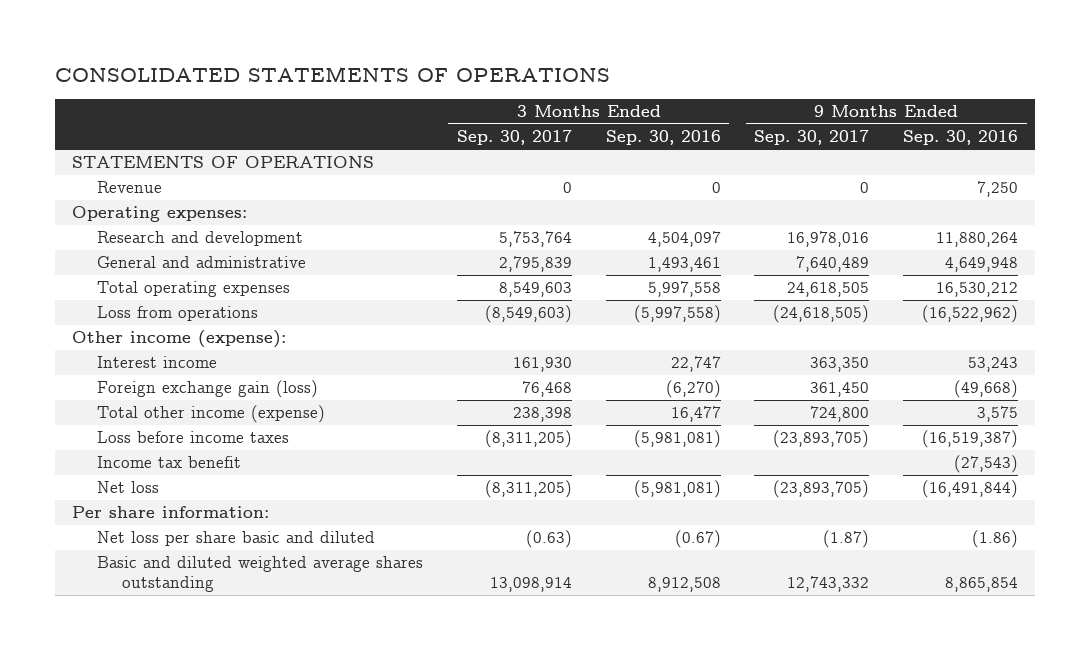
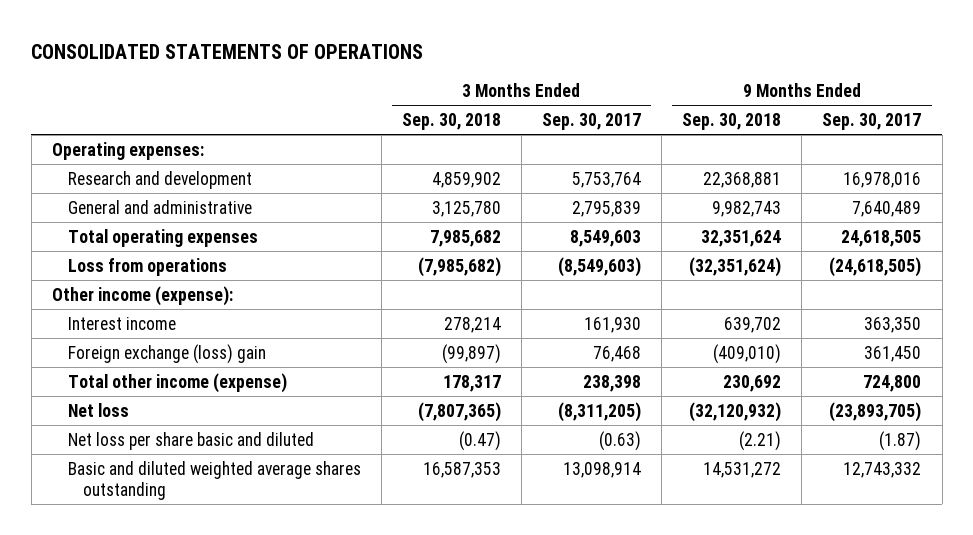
- | 3 Months Ended Sep. 30, 2017 | 3 Months Ended Sep. 30, 2016 | 9 Months Ended Sep. 30, 2017 | 9 Months Ended Sep. 30, 2016
+ | 3 Months Ended Sep. 30, 2018 | 3 Months Ended Sep. 30, 2017 | 9 Months Ended Sep. 30, 2018 | 9 Months Ended Sep. 30, 2017
- STATEMENTS OF OPERATIONS
- Revenue | 0 | 0 | 0 | 7,250
- Foreign exchange gain (loss) | 76,468 | (6,270) | 361,450 | (49,668)
+ Foreign exchange (loss) gain | (99,897) | 76,468 | (409,010) | 361,450
- Loss before income taxes | (8,311,205) | (5,981,081) | (23,893,705) | (16,519,387)
- Income tax benefit | | | | (27,543)
- Per share information:

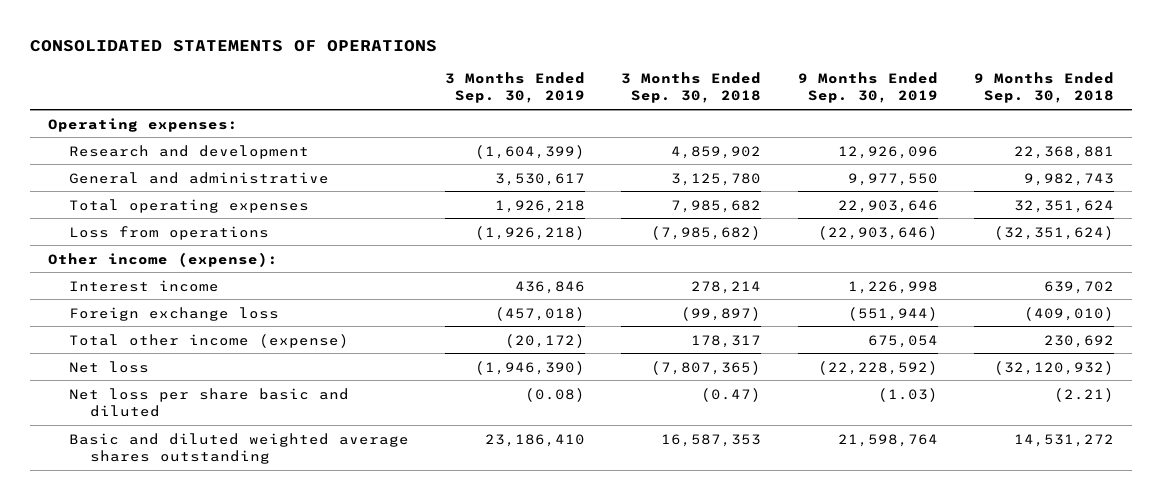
- | 3 Months Ended Sep. 30, 2018 | 3 Months Ended Sep. 30, 2017 | 9 Months Ended Sep. 30, 2018 | 9 Months Ended Sep. 30, 2017
+ | 3 Months Ended Sep. 30, 2019 | 3 Months Ended Sep. 30, 2018 | 9 Months Ended Sep. 30, 2019 | 9 Months Ended Sep. 30, 2018
- Foreign exchange (loss) gain | (99,897) | 76,468 | (409,010) | 361,450
+ Foreign exchange loss | (457,018) | (99,897) | (551,944) | (409,010)

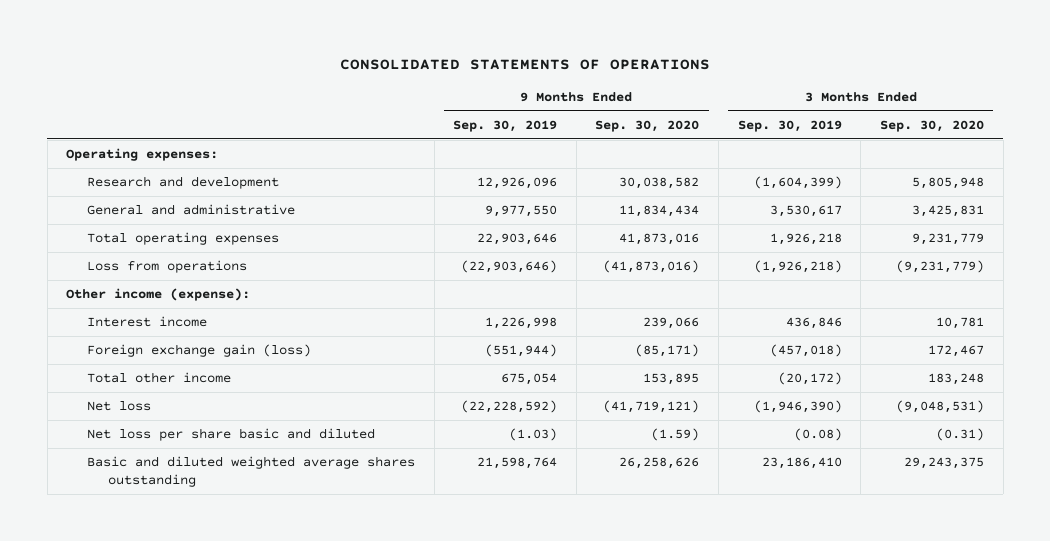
- | 3 Months Ended Sep. 30, 2019 | 3 Months Ended Sep. 30, 2018 | 9 Months Ended Sep. 30, 2019 | 9 Months Ended Sep. 30, 2018
+ | 9 Months Ended Sep. 30, 2019 | 9 Months Ended Sep. 30, 2020 | 3 Months Ended Sep. 30, 2019 | 3 Months Ended Sep. 30, 2020
- Foreign exchange loss | (457,018) | (99,897) | (551,944) | (409,010)
- Total other income (expense) | (20,172) | 178,317 | 675,054 | 230,692
+ Foreign exchange gain (loss) | (551,944) | (85,171) | (457,018) | 172,467
+ Total other income | 675,054 | 153,895 | (20,172) | 183,248

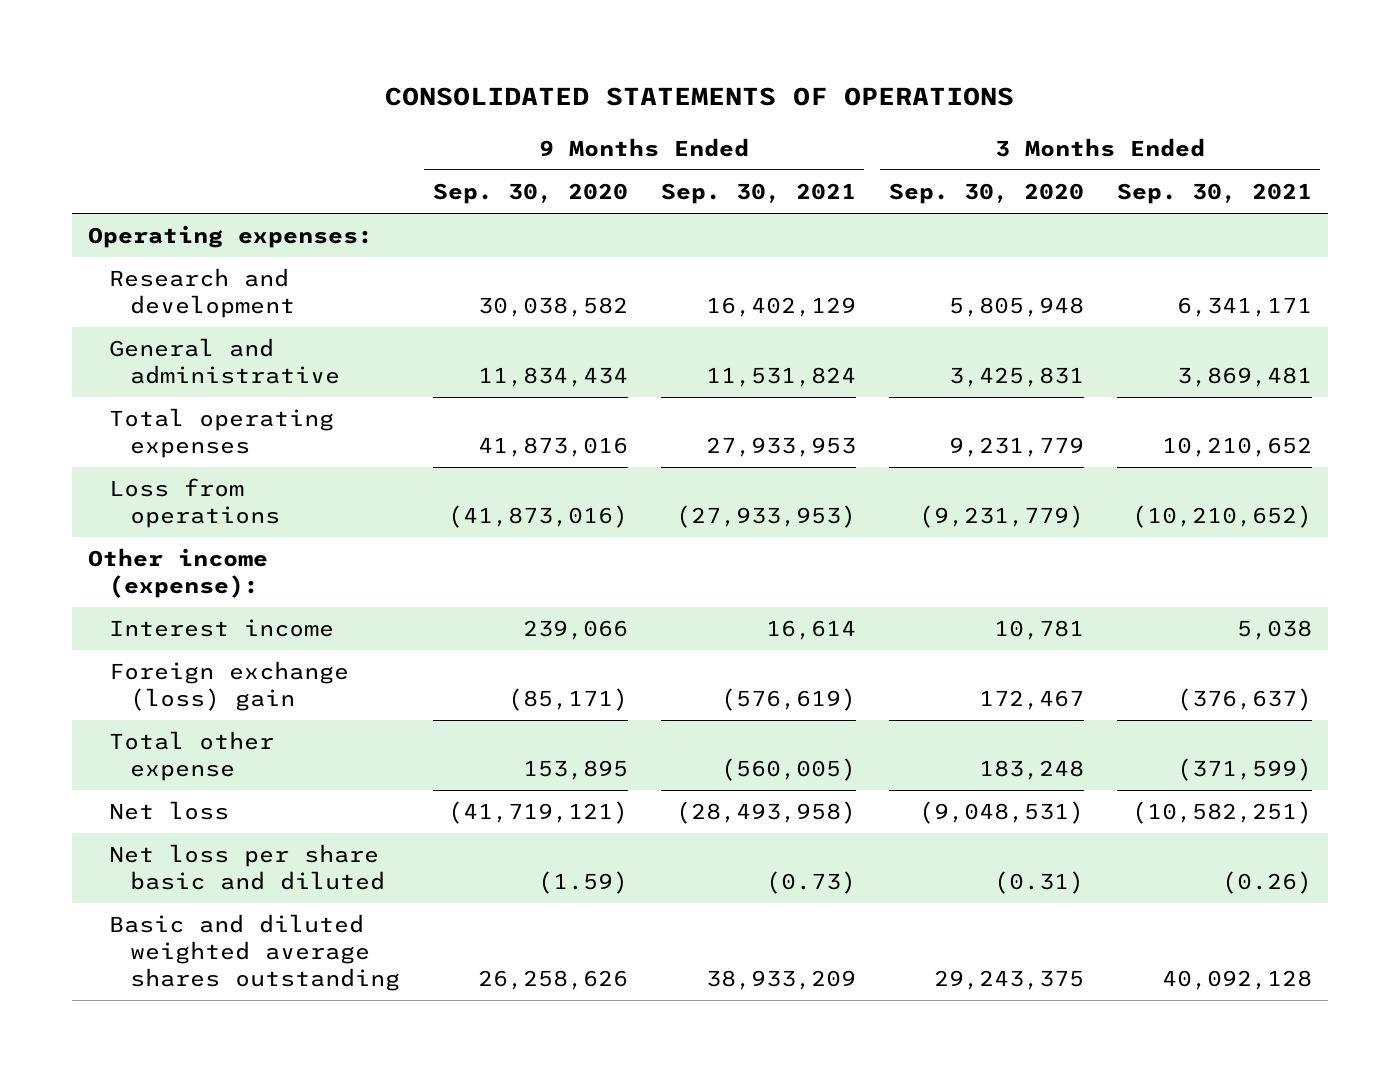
- | 9 Months Ended Sep. 30, 2019 | 9 Months Ended Sep. 30, 2020 | 3 Months Ended Sep. 30, 2019 | 3 Months Ended Sep. 30, 2020
+ | 9 Months Ended Sep. 30, 2020 | 9 Months Ended Sep. 30, 2021 | 3 Months Ended Sep. 30, 2020 | 3 Months Ended Sep. 30, 2021
- Foreign exchange gain (loss) | (551,944) | (85,171) | (457,018) | 172,467
- Total other income | 675,054 | 153,895 | (20,172) | 183,248
+ Foreign exchange (loss) gain | (85,171) | (576,619) | 172,467 | (376,637)
+ Total other expense | 153,895 | (560,005) | 183,248 | (371,599)

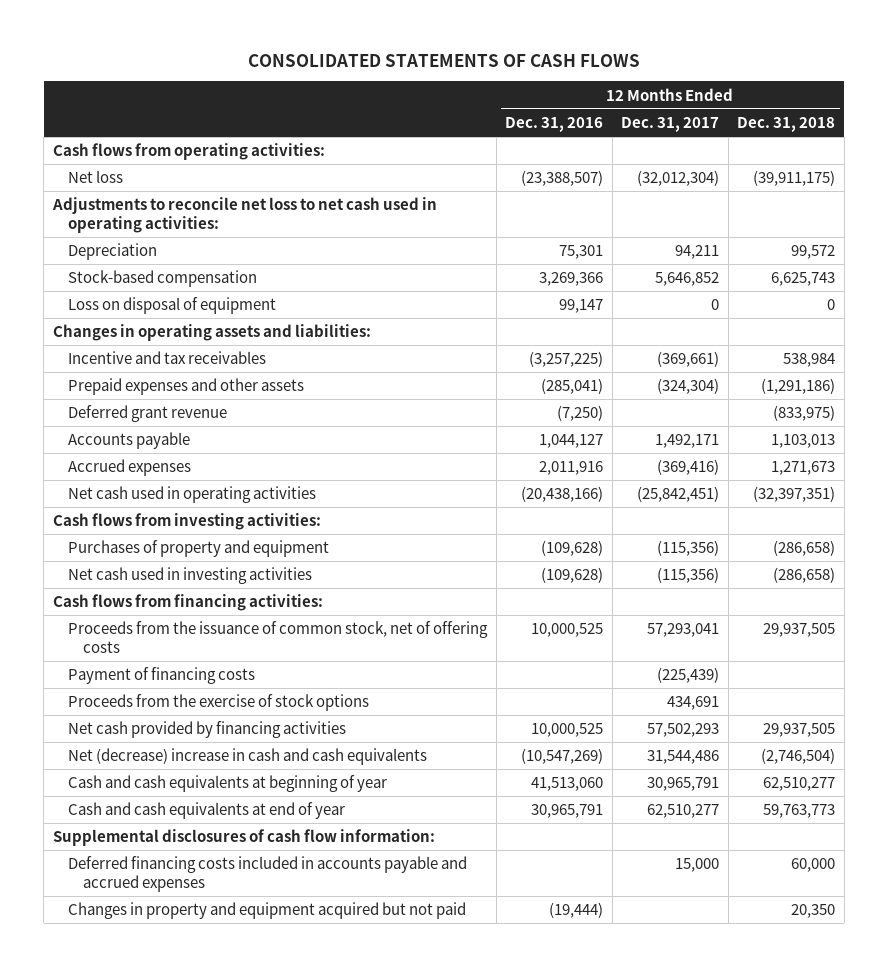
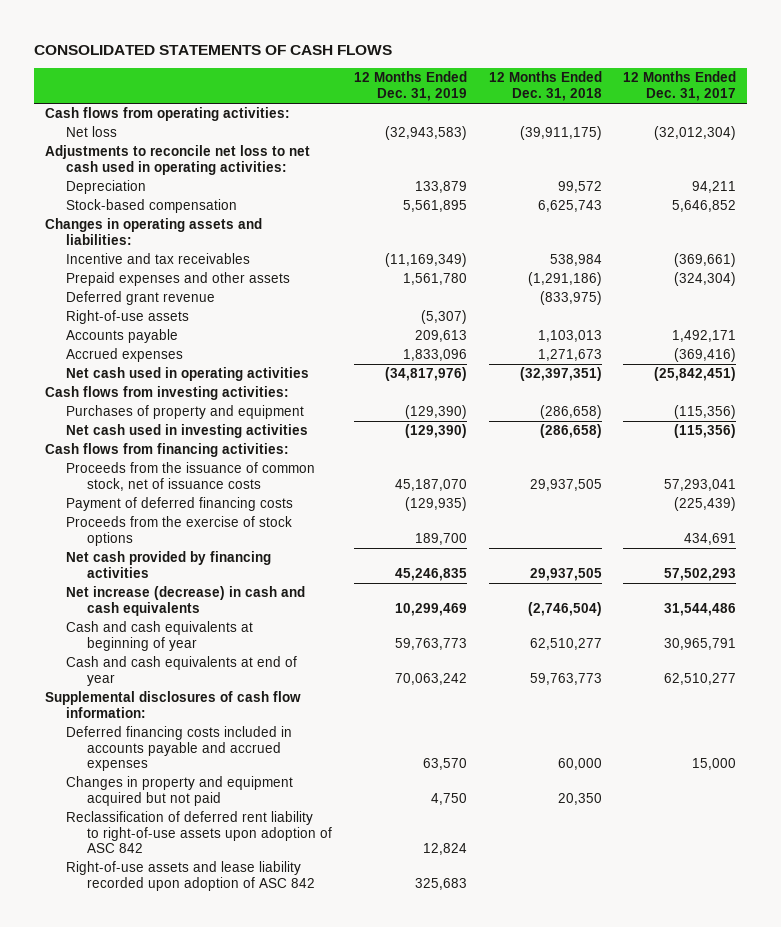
- | 12 Months Ended Dec. 31, 2016 | 12 Months Ended Dec. 31, 2017 | 12 Months Ended Dec. 31, 2018
+ | 12 Months Ended Dec. 31, 2019 | 12 Months Ended Dec. 31, 2018 | 12 Months Ended Dec. 31, 2017
- Loss on disposal of equipment | 99,147 | 0 | 0
+ Right-of-use assets | (5,307) | |
- Proceeds from the issuance of common stock, net of offering costs | 10,000,525 | 57,293,041 | 29,937,505
- Payment of financing costs | | (225,439) |
+ Proceeds from the issuance of common stock, net of issuance costs | 45,187,070 | 29,937,505 | 57,293,041
+ Payment of deferred financing costs | (129,935) | | (225,439)
- Net (decrease) increase in cash and cash equivalents | (10,547,269) | 31,544,486 | (2,746,504)
+ Net increase (decrease) in cash and cash equivalents | 10,299,469 | (2,746,504) | 31,544,486
+ Reclassification of deferred rent liability to right-of-use assets upon adoption of ASC 842 | 12,824 | |
+ Right-of-use assets and lease liability recorded upon adoption of ASC 842 | 325,683 | |

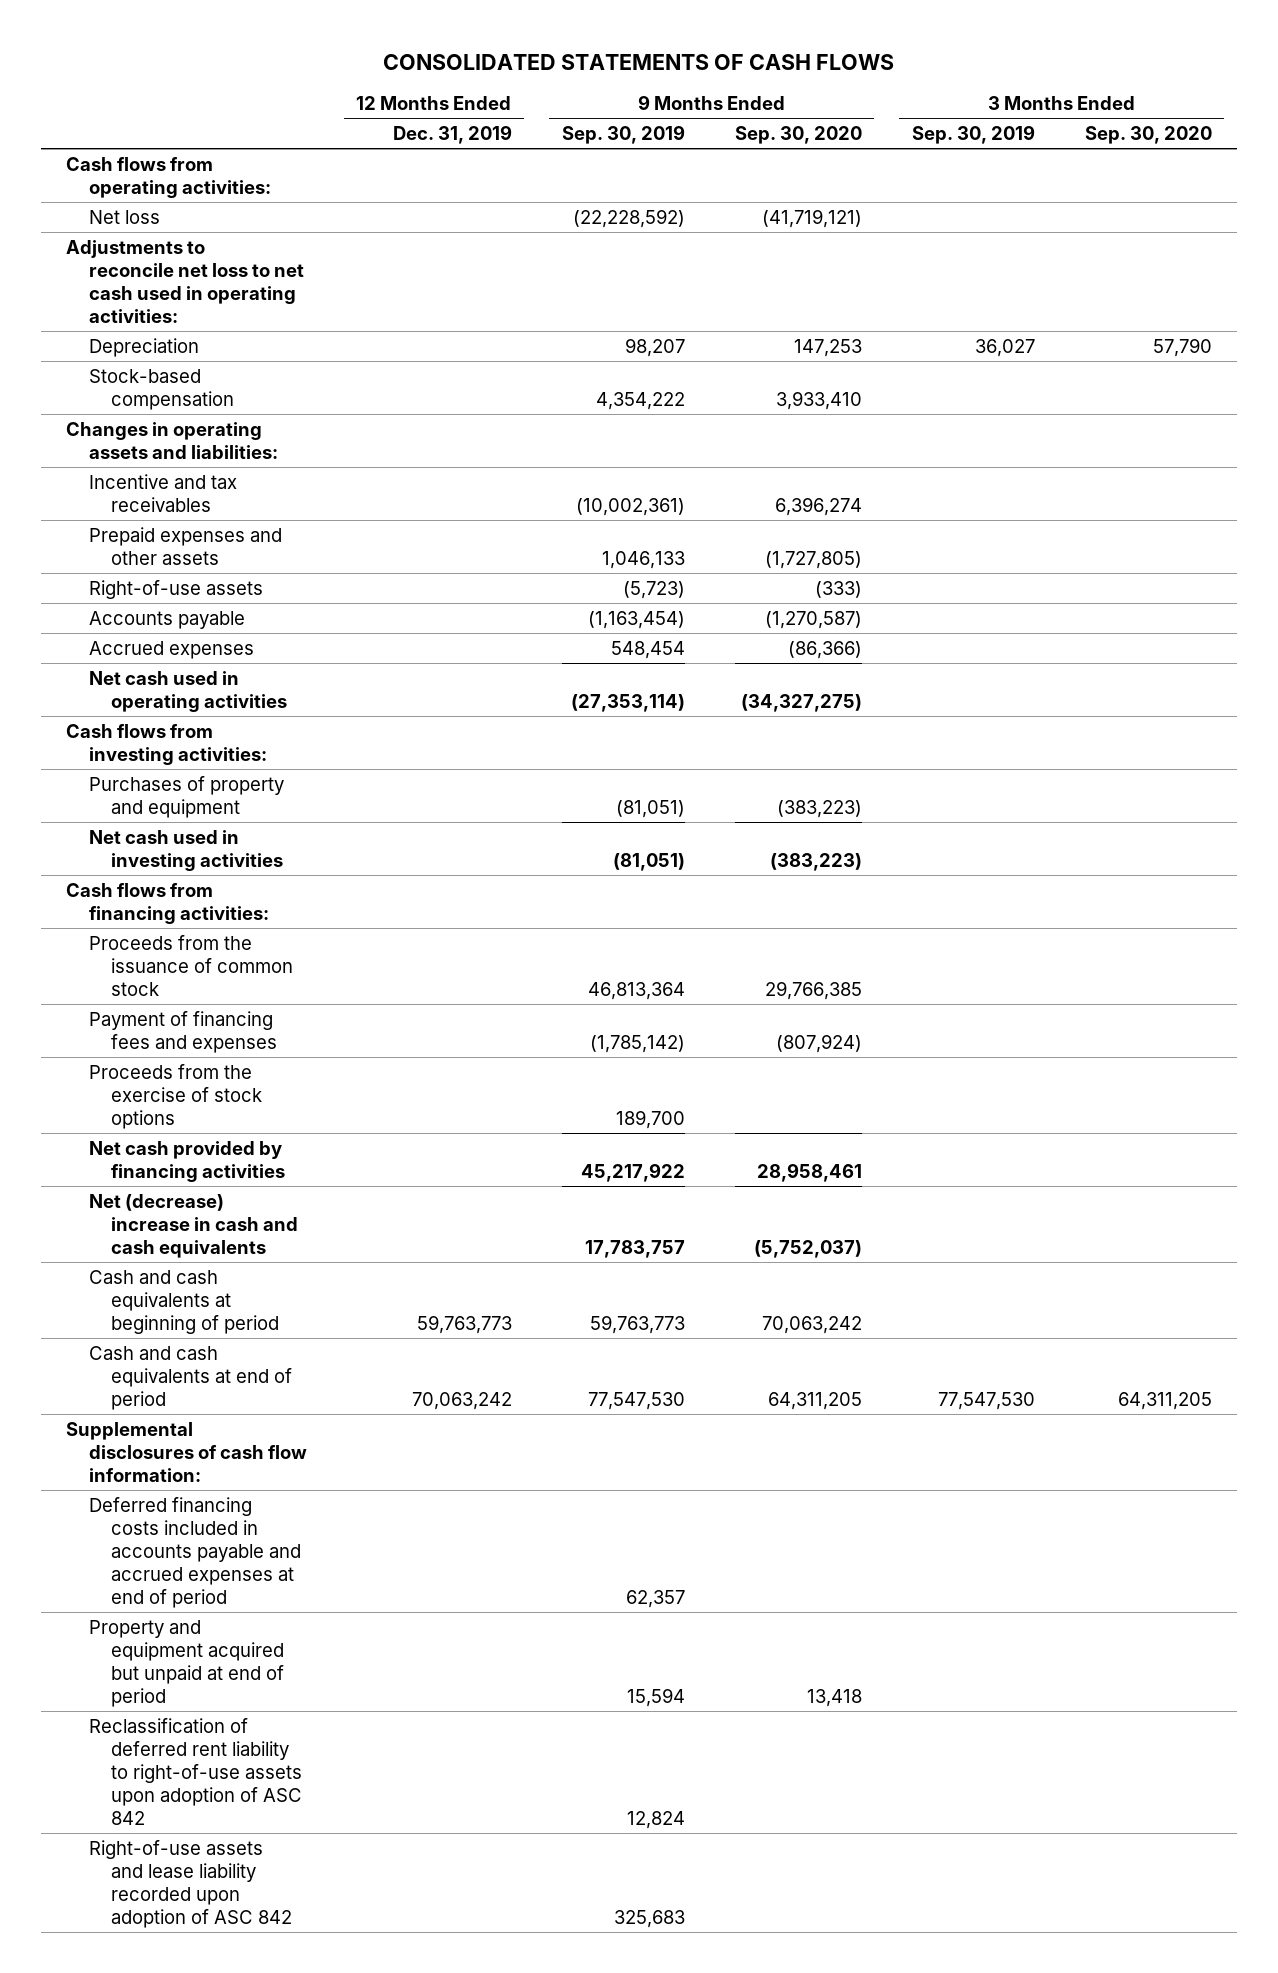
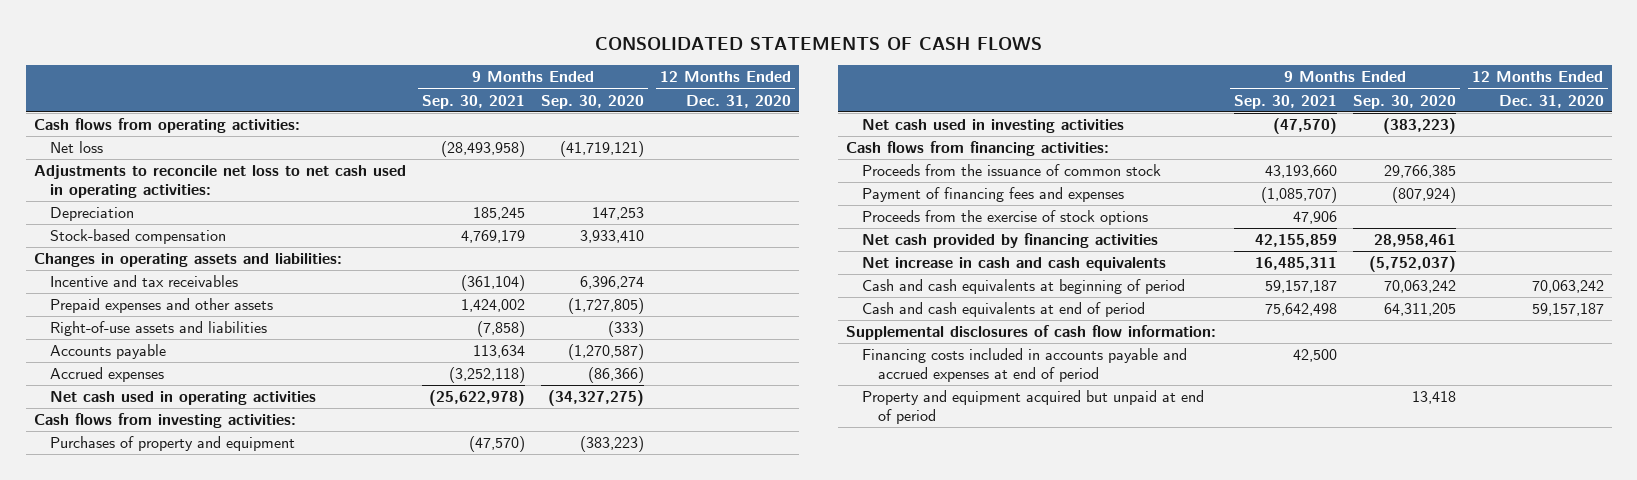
- | 12 Months Ended Dec. 31, 2019 | 9 Months Ended Sep. 30, 2019 | 9 Months Ended Sep. 30, 2020 | 3 Months Ended Sep. 30, 2019 | 3 Months Ended Sep. 30, 2020
+ | 9 Months Ended Sep. 30, 2021 | 9 Months Ended Sep. 30, 2020 | 12 Months Ended Dec. 31, 2020
- Right-of-use assets | | (5,723) | (333) | |
+ Right-of-use assets and liabilities | (7,858) | (333) |
- Net (decrease) increase in cash and cash equivalents | | 17,783,757 | (5,752,037) | |
+ Net increase in cash and cash equivalents | 16,485,311 | (5,752,037) |
- Deferred financing costs included in accounts payable and accrued expenses at end of period | | 62,357 | | |
+ Financing costs included in accounts payable and accrued expenses at end of period | 42,500 | |
- Reclassification of deferred rent liability to right-of-use assets upon adoption of ASC 842 | | 12,824 | | |
- Right-of-use assets and lease liability recorded upon adoption of ASC 842 | | 325,683 | | |

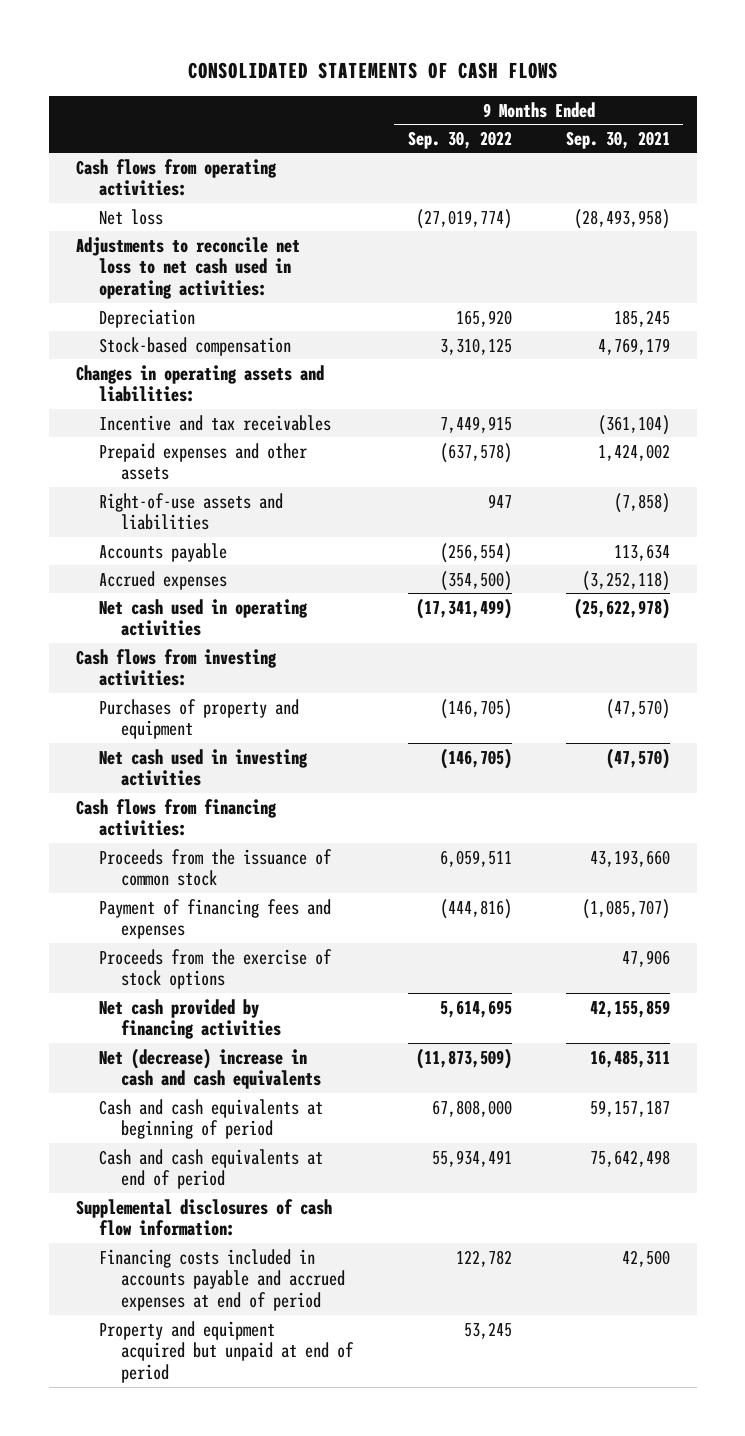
- | 9 Months Ended Sep. 30, 2021 | 9 Months Ended Sep. 30, 2020 | 12 Months Ended Dec. 31, 2020
+ | 9 Months Ended Sep. 30, 2022 | 9 Months Ended Sep. 30, 2021
- Net increase in cash and cash equivalents | 16,485,311 | (5,752,037) |
+ Net (decrease) increase in cash and cash equivalents | (11,873,509) | 16,485,311

